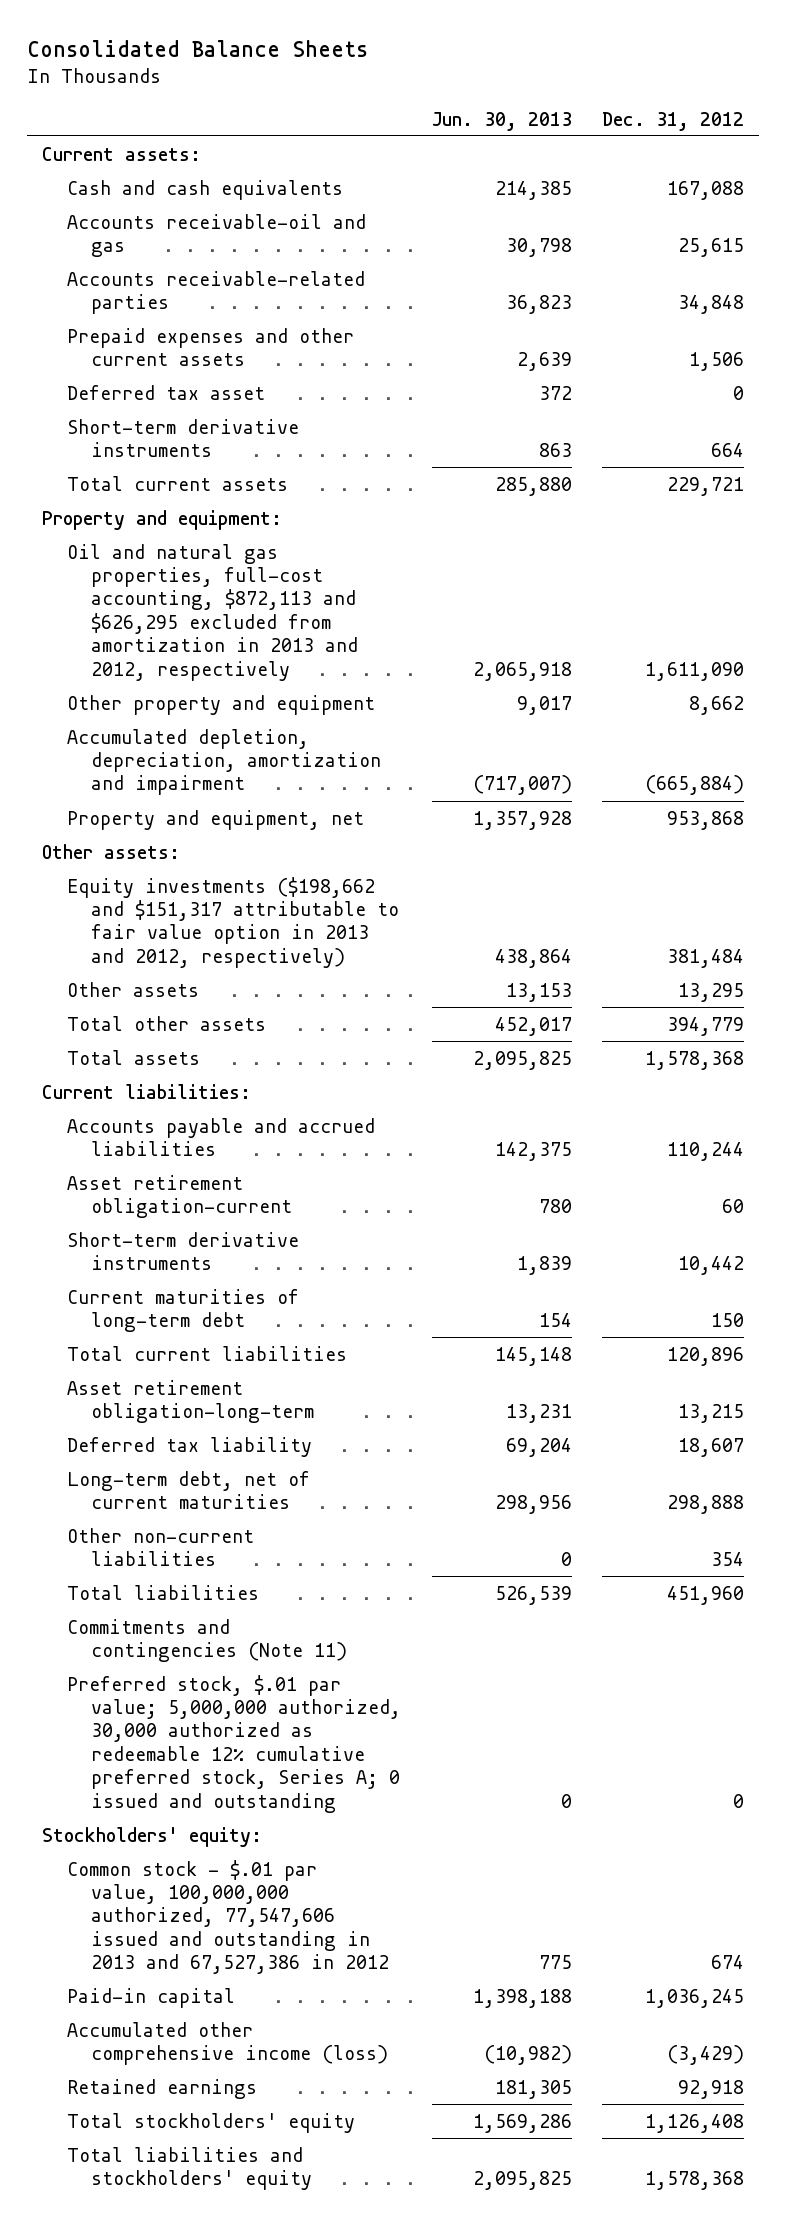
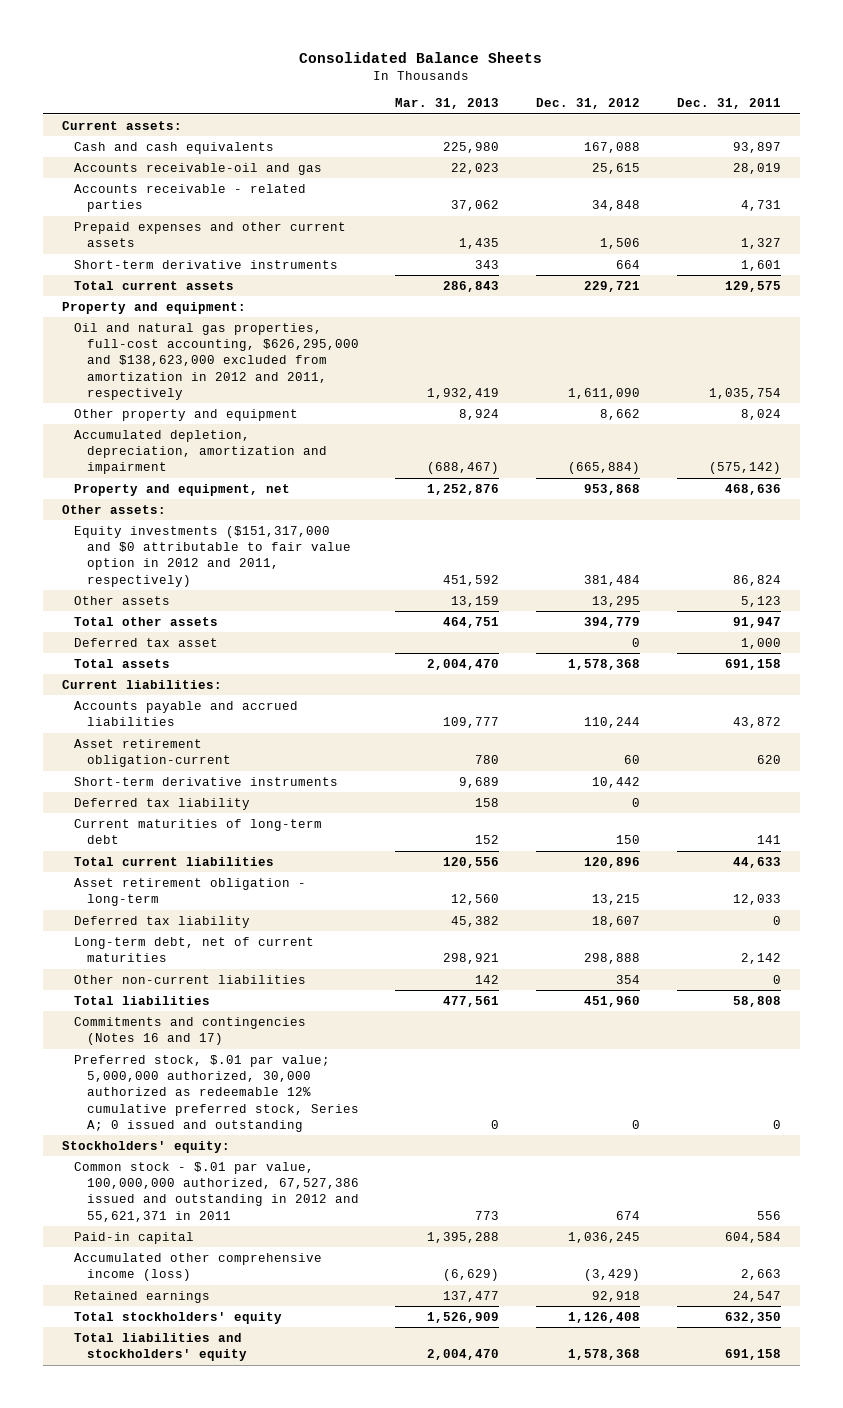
- | Jun. 30, 2013 | Dec. 31, 2012
+ | Mar. 31, 2013 | Dec. 31, 2012 | Dec. 31, 2011
- Accounts receivable-related parties | 36,823 | 34,848
+ Accounts receivable - related parties | 37,062 | 34,848 | 4,731
- Oil and natural gas properties, full-cost accounting, $872,113 and $626,295 excluded from amortization in 2013 and 2012, respectively | 2,065,918 | 1,611,090
+ Oil and natural gas properties, full-cost accounting, $626,295,000 and $138,623,000 excluded from amortization in 2012 and 2011, respectively | 1,932,419 | 1,611,090 | 1,035,754
- Equity investments ($198,662 and $151,317 attributable to fair value option in 2013 and 2012, respectively) | 438,864 | 381,484
+ Equity investments ($151,317,000 and $0 attributable to fair value option in 2012 and 2011, respectively) | 451,592 | 381,484 | 86,824
moved down: Deferred tax asset | | 0 | 1,000
+ Deferred tax liability | 158 | 0 |
- Asset retirement obligation-long-term | 13,231 | 13,215
+ Asset retirement obligation - long-term | 12,560 | 13,215 | 12,033
- Commitments and contingencies (Note 11)
+ Commitments and contingencies (Notes 16 and 17)
- Common stock - $.01 par value, 100,000,000 authorized, 77,547,606 issued and outstanding in 2013 and 67,527,386 in 2012 | 775 | 674
+ Common stock - $.01 par value, 100,000,000 authorized, 67,527,386 issued and outstanding in 2012 and 55,621,371 in 2011 | 773 | 674 | 556

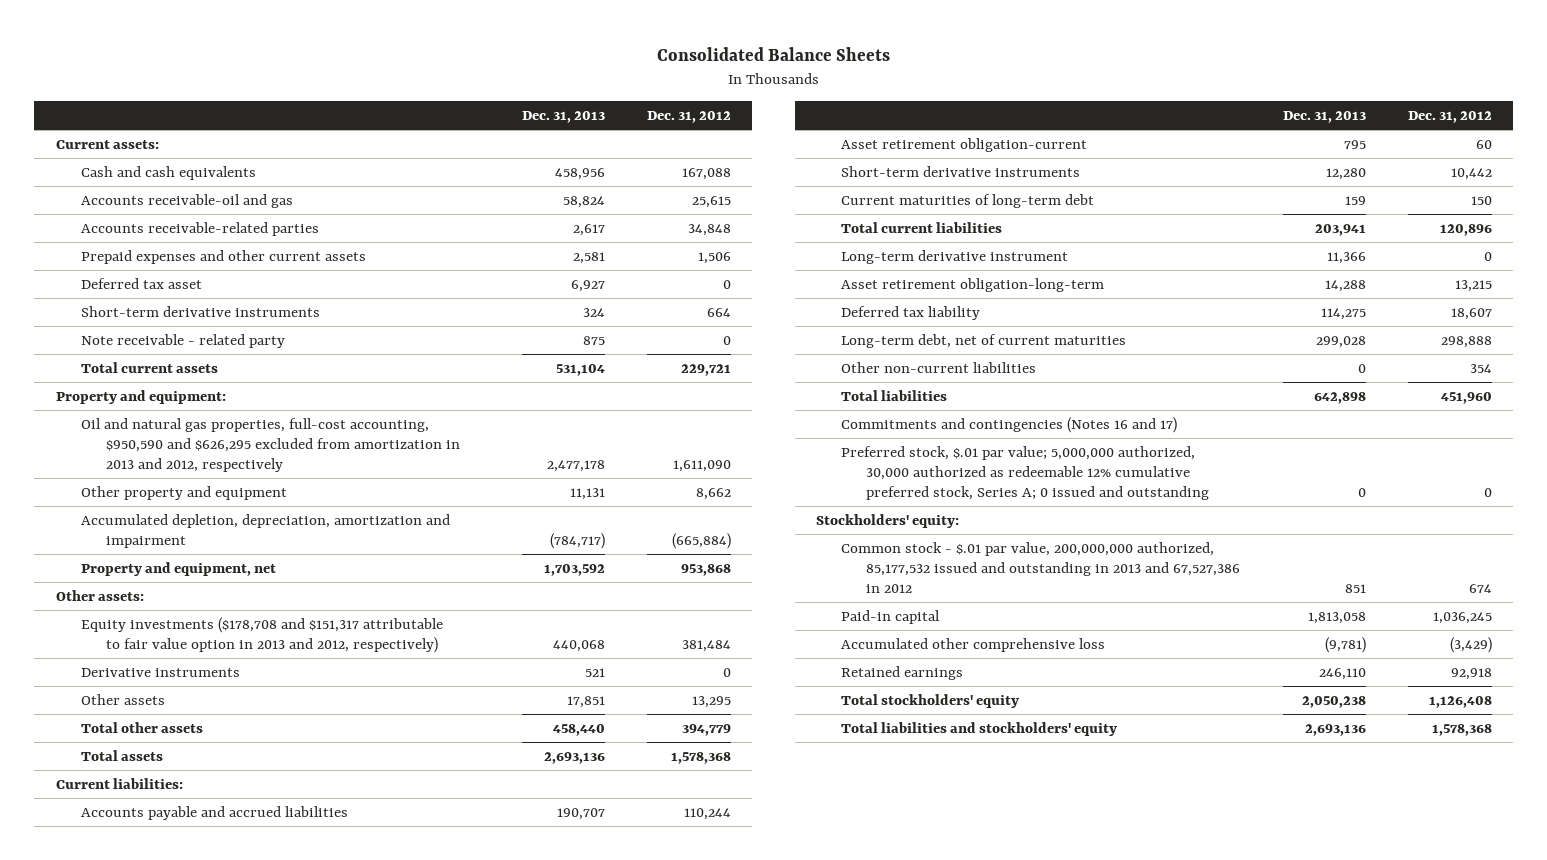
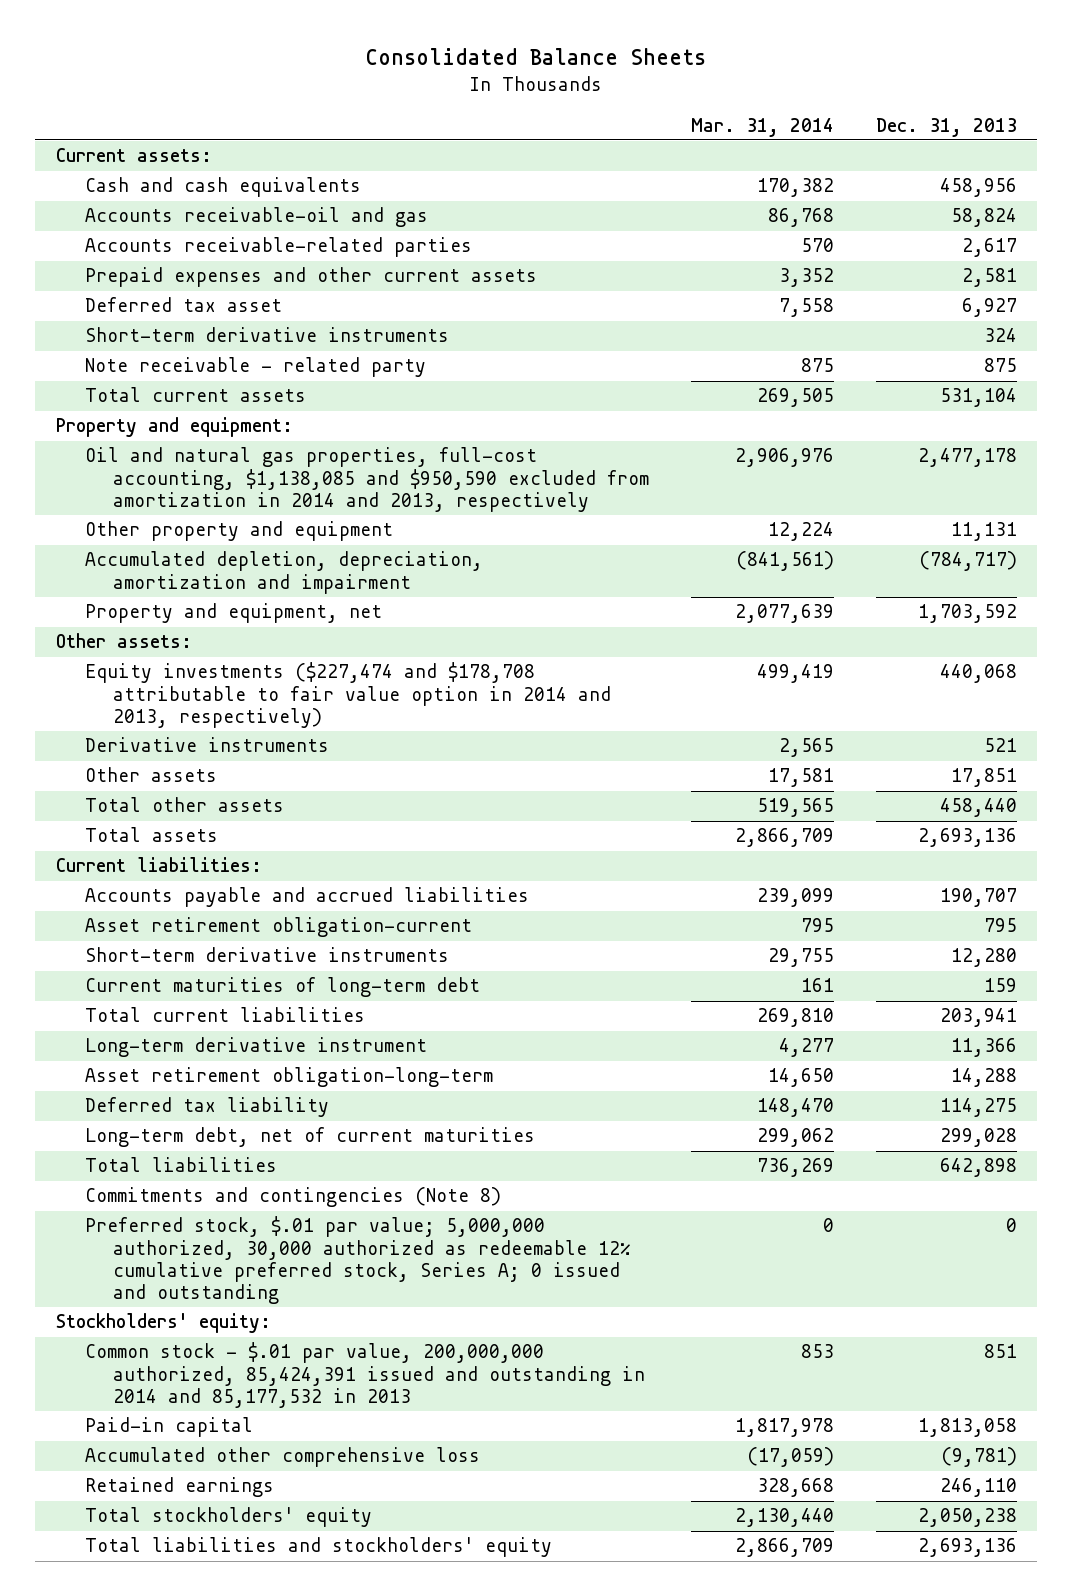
- | Dec. 31, 2013 | Dec. 31, 2012
+ | Mar. 31, 2014 | Dec. 31, 2013
- Oil and natural gas properties, full-cost accounting, $950,590 and $626,295 excluded from amortization in 2013 and 2012, respectively | 2,477,178 | 1,611,090
+ Oil and natural gas properties, full-cost accounting, $1,138,085 and $950,590 excluded from amortization in 2014 and 2013, respectively | 2,906,976 | 2,477,178
- Equity investments ($178,708 and $151,317 attributable to fair value option in 2013 and 2012, respectively) | 440,068 | 381,484
+ Equity investments ($227,474 and $178,708 attributable to fair value option in 2014 and 2013, respectively) | 499,419 | 440,068
- Other non-current liabilities | 0 | 354
- Commitments and contingencies (Notes 16 and 17)
+ Commitments and contingencies (Note 8)
- Common stock - $.01 par value, 200,000,000 authorized, 85,177,532 issued and outstanding in 2013 and 67,527,386 in 2012 | 851 | 674
+ Common stock - $.01 par value, 200,000,000 authorized, 85,424,391 issued and outstanding in 2014 and 85,177,532 in 2013 | 853 | 851

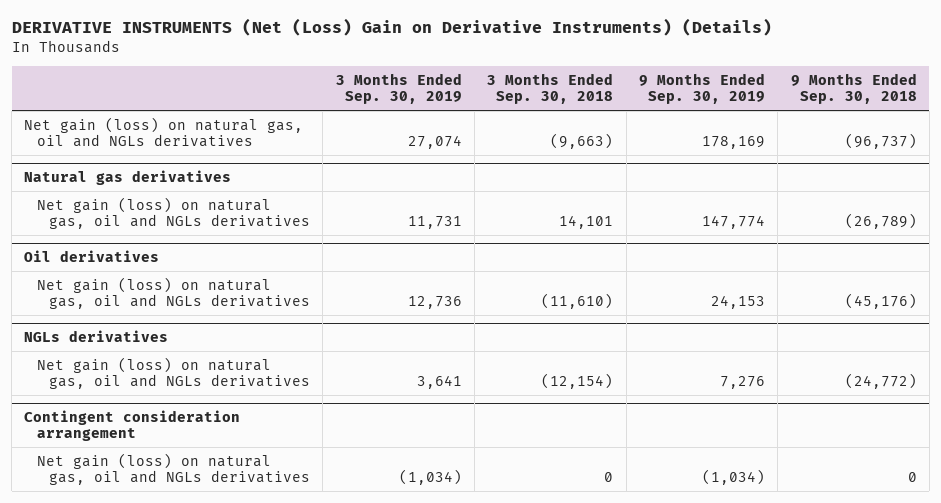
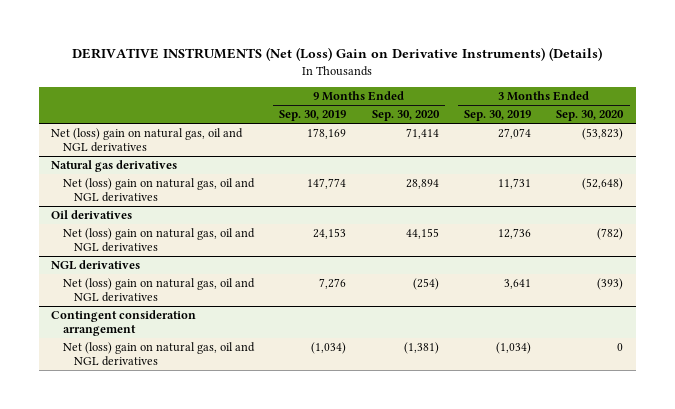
- | 3 Months Ended Sep. 30, 2019 | 3 Months Ended Sep. 30, 2018 | 9 Months Ended Sep. 30, 2019 | 9 Months Ended Sep. 30, 2018
+ | 9 Months Ended Sep. 30, 2019 | 9 Months Ended Sep. 30, 2020 | 3 Months Ended Sep. 30, 2019 | 3 Months Ended Sep. 30, 2020
- Net gain (loss) on natural gas, oil and NGLs derivatives | 27,074 | (9,663) | 178,169 | (96,737)
+ Net (loss) gain on natural gas, oil and NGL derivatives | 178,169 | 71,414 | 27,074 | (53,823)
@ Natural gas derivatives
- Net gain (loss) on natural gas, oil and NGLs derivatives | 11,731 | 14,101 | 147,774 | (26,789)
+ Net (loss) gain on natural gas, oil and NGL derivatives | 147,774 | 28,894 | 11,731 | (52,648)
@ Oil derivatives
- Net gain (loss) on natural gas, oil and NGLs derivatives | 12,736 | (11,610) | 24,153 | (45,176)
- NGLs derivatives
- Net gain (loss) on natural gas, oil and NGLs derivatives | 3,641 | (12,154) | 7,276 | (24,772)
@ Oil derivatives
+ Net (loss) gain on natural gas, oil and NGL derivatives | 24,153 | 44,155 | 12,736 | (782)
+ NGL derivatives
+ Net (loss) gain on natural gas, oil and NGL derivatives | 7,276 | (254) | 3,641 | (393)
@ Contingent consideration arrangement
- Net gain (loss) on natural gas, oil and NGLs derivatives | (1,034) | 0 | (1,034) | 0
+ Net (loss) gain on natural gas, oil and NGL derivatives | (1,034) | (1,381) | (1,034) | 0

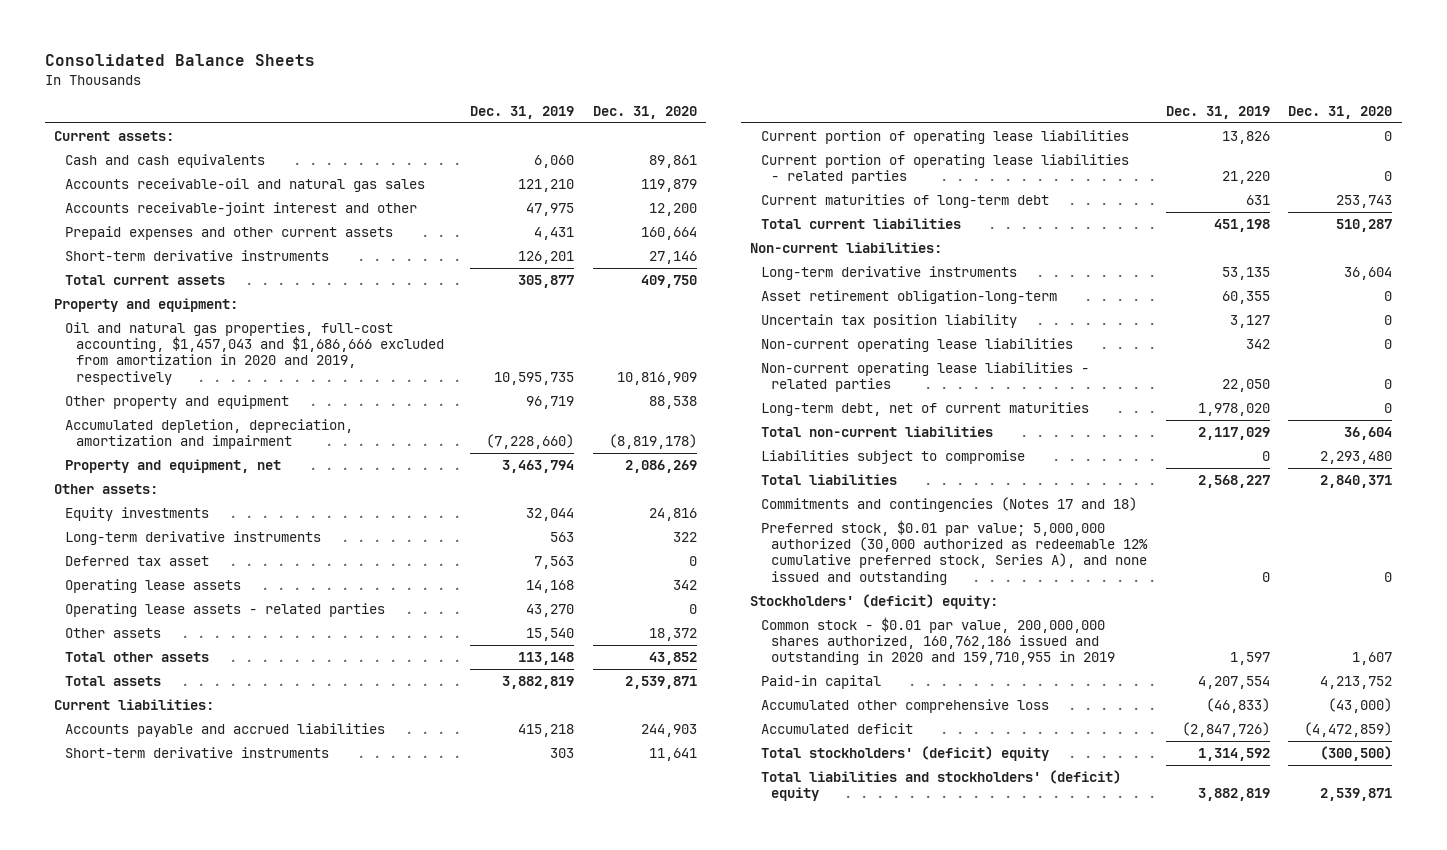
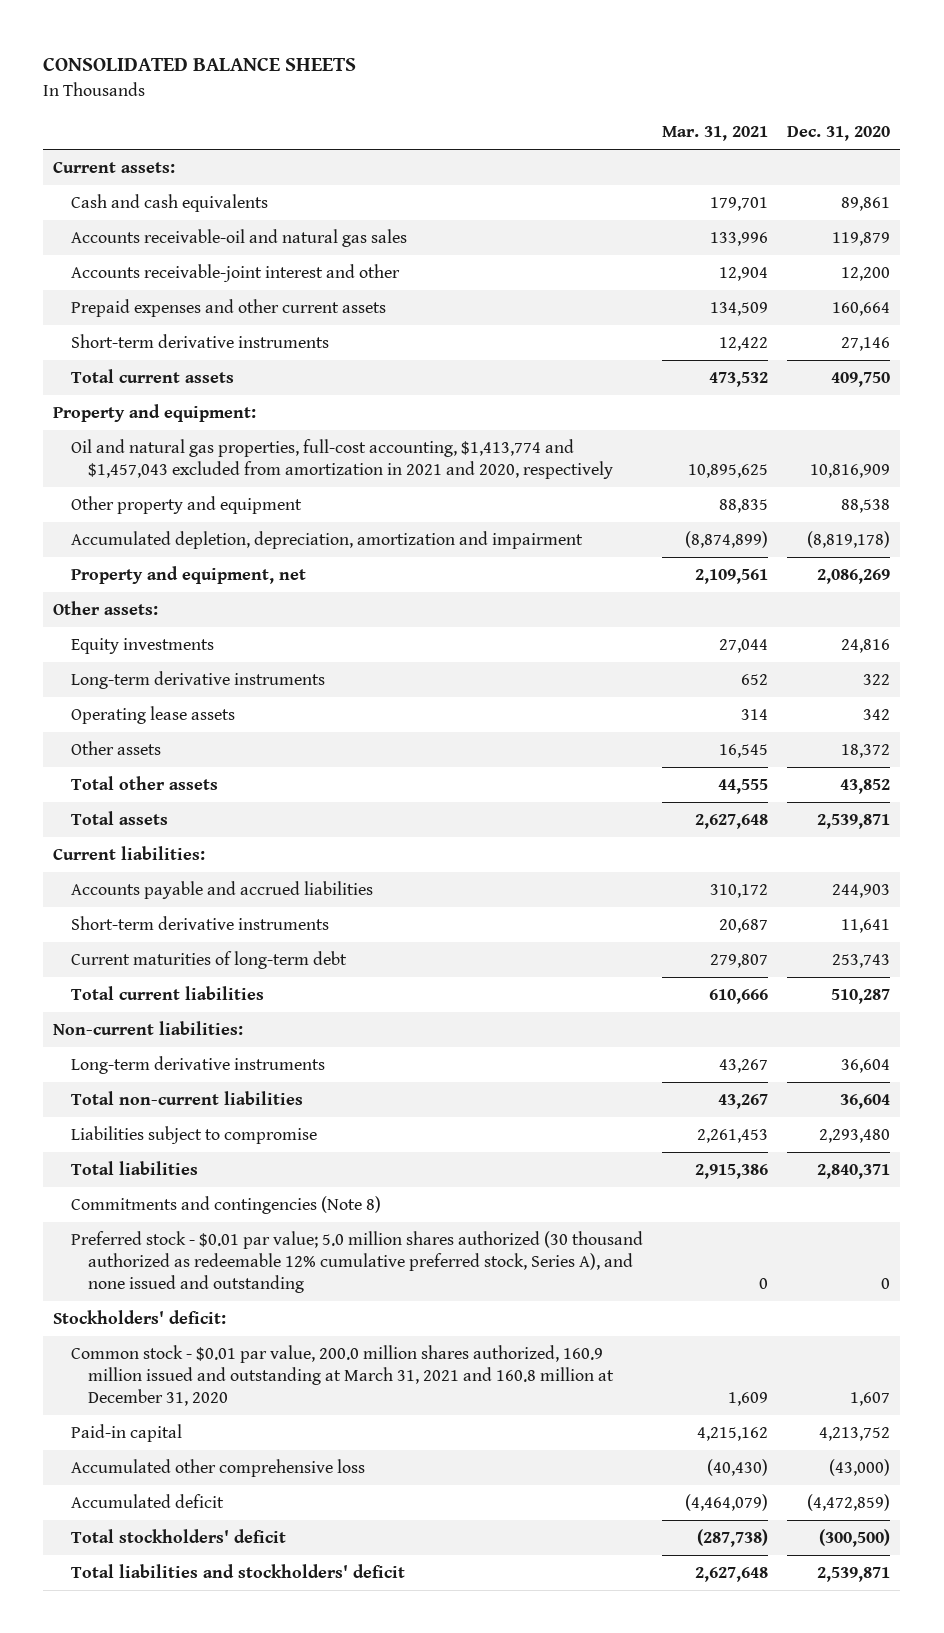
- Consolidated Balance Sheets
+ CONSOLIDATED BALANCE SHEETS
- | Dec. 31, 2019 | Dec. 31, 2020
+ | Mar. 31, 2021 | Dec. 31, 2020
- Oil and natural gas properties, full-cost accounting, $1,457,043 and $1,686,666 excluded from amortization in 2020 and 2019, respectively | 10,595,735 | 10,816,909
+ Oil and natural gas properties, full-cost accounting, $1,413,774 and $1,457,043 excluded from amortization in 2021 and 2020, respectively | 10,895,625 | 10,816,909
- Deferred tax asset | 7,563 | 0
- Operating lease assets - related parties | 43,270 | 0
- Current portion of operating lease liabilities | 13,826 | 0
- Current portion of operating lease liabilities - related parties | 21,220 | 0
- Asset retirement obligation-long-term | 60,355 | 0
- Uncertain tax position liability | 3,127 | 0
- Non-current operating lease liabilities | 342 | 0
- Non-current operating lease liabilities - related parties | 22,050 | 0
- Long-term debt, net of current maturities | 1,978,020 | 0
- Commitments and contingencies (Notes 17 and 18)
- Preferred stock, $0.01 par value; 5,000,000 authorized (30,000 authorized as redeemable 12% cumulative preferred stock, Series A), and none issued and outstanding | 0 | 0
- Stockholders' (deficit) equity:
- Common stock - $0.01 par value, 200,000,000 shares authorized, 160,762,186 issued and outstanding in 2020 and 159,710,955 in 2019 | 1,597 | 1,607
+ Commitments and contingencies (Note 8)
+ Preferred stock - $0.01 par value; 5.0 million shares authorized (30 thousand authorized as redeemable 12% cumulative preferred stock, Series A), and none issued and outstanding | 0 | 0
+ Stockholders' deficit:
+ Common stock - $0.01 par value, 200.0 million shares authorized, 160.9 million issued and outstanding at March 31, 2021 and 160.8 million at December 31, 2020 | 1,609 | 1,607
- Total stockholders' (deficit) equity | 1,314,592 | (300,500)
- Total liabilities and stockholders' (deficit) equity | 3,882,819 | 2,539,871
+ Total stockholders' deficit | (287,738) | (300,500)
+ Total liabilities and stockholders' deficit | 2,627,648 | 2,539,871

